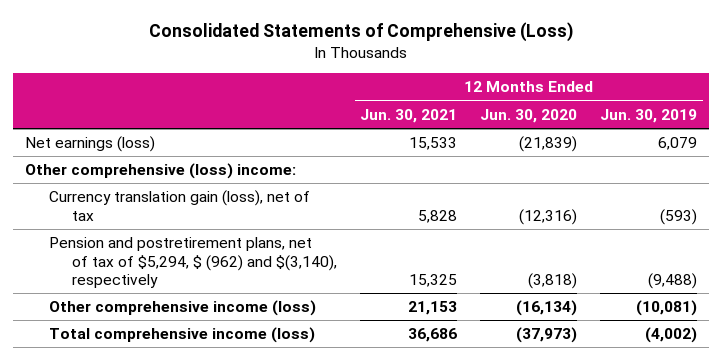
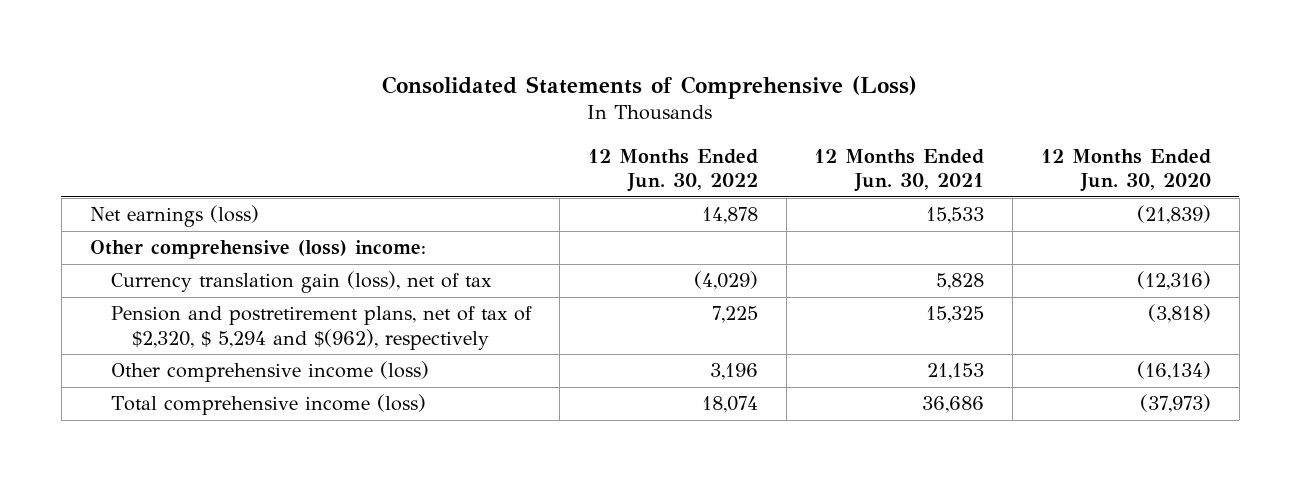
- | 12 Months Ended Jun. 30, 2021 | 12 Months Ended Jun. 30, 2020 | 12 Months Ended Jun. 30, 2019
+ | 12 Months Ended Jun. 30, 2022 | 12 Months Ended Jun. 30, 2021 | 12 Months Ended Jun. 30, 2020
- Pension and postretirement plans, net of tax of $5,294, $ (962) and $(3,140), respectively | 15,325 | (3,818) | (9,488)
+ Pension and postretirement plans, net of tax of $2,320, $ 5,294 and $(962), respectively | 7,225 | 15,325 | (3,818)

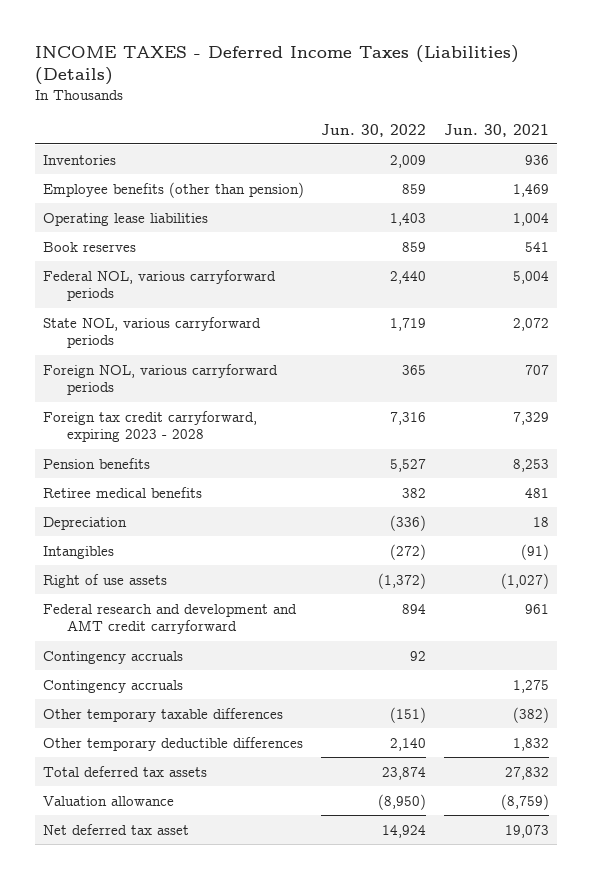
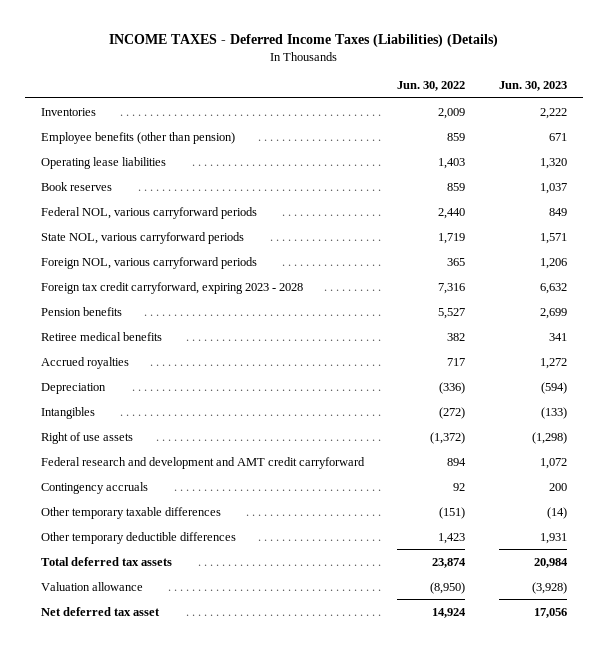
- | Jun. 30, 2022 | Jun. 30, 2021
+ | Jun. 30, 2022 | Jun. 30, 2023
+ Accrued royalties | 717 | 1,272
- Contingency accruals | | 1,275
- Other temporary deductible differences | 2,140 | 1,832
+ Other temporary deductible differences | 1,423 | 1,931

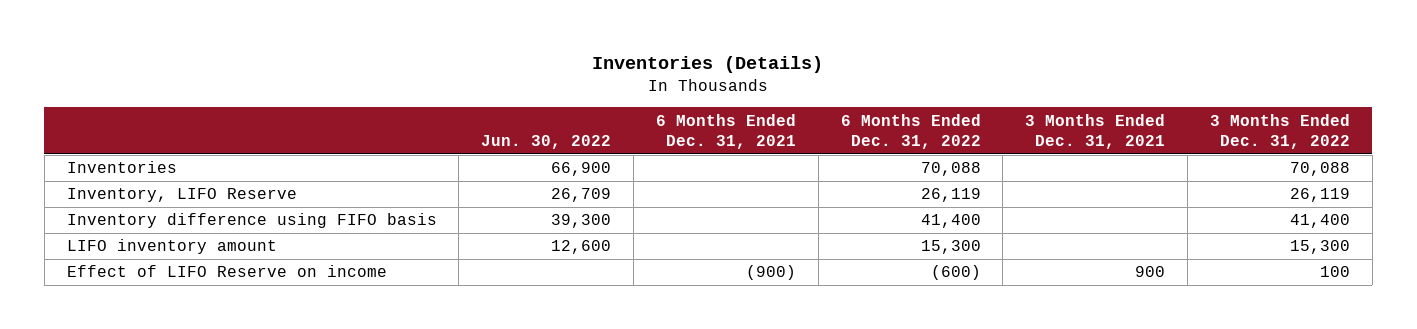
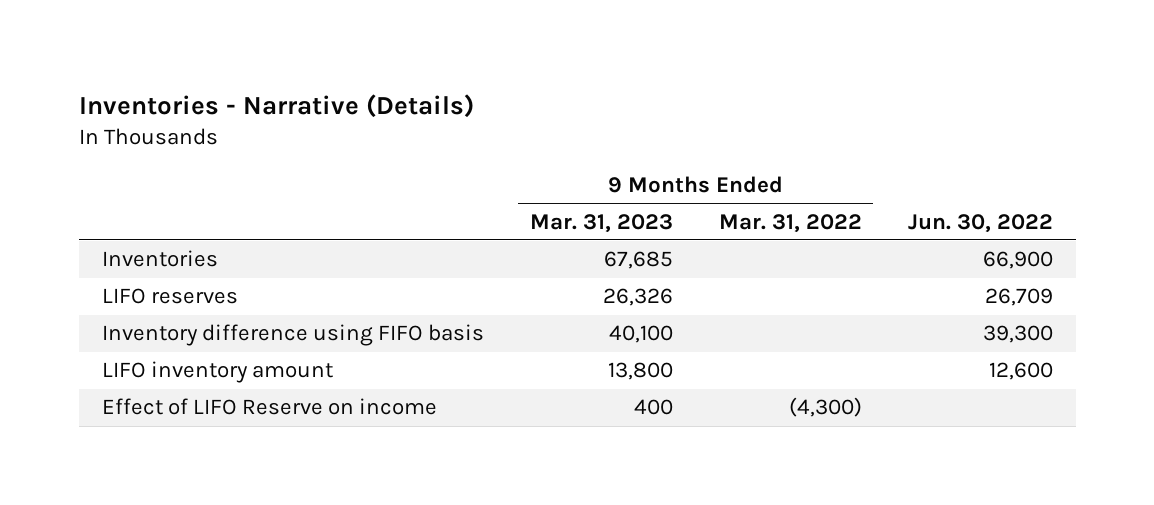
- Inventories (Details)
+ Inventories - Narrative (Details)
- | Jun. 30, 2022 | 6 Months Ended Dec. 31, 2021 | 6 Months Ended Dec. 31, 2022 | 3 Months Ended Dec. 31, 2021 | 3 Months Ended Dec. 31, 2022
+ | 9 Months Ended Mar. 31, 2023 | 9 Months Ended Mar. 31, 2022 | Jun. 30, 2022
- Inventory, LIFO Reserve | 26,709 | | 26,119 | | 26,119
+ LIFO reserves | 26,326 | | 26,709

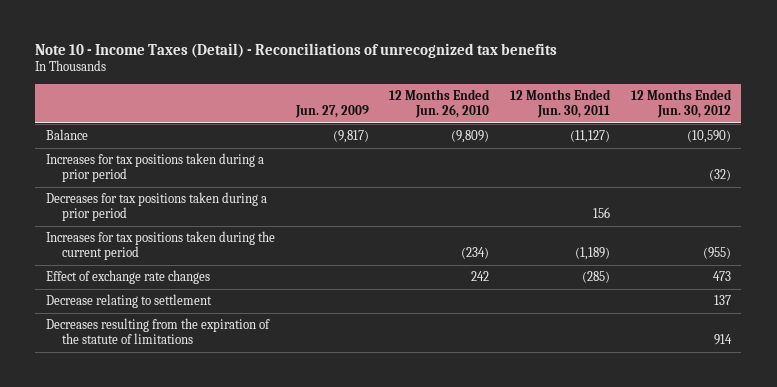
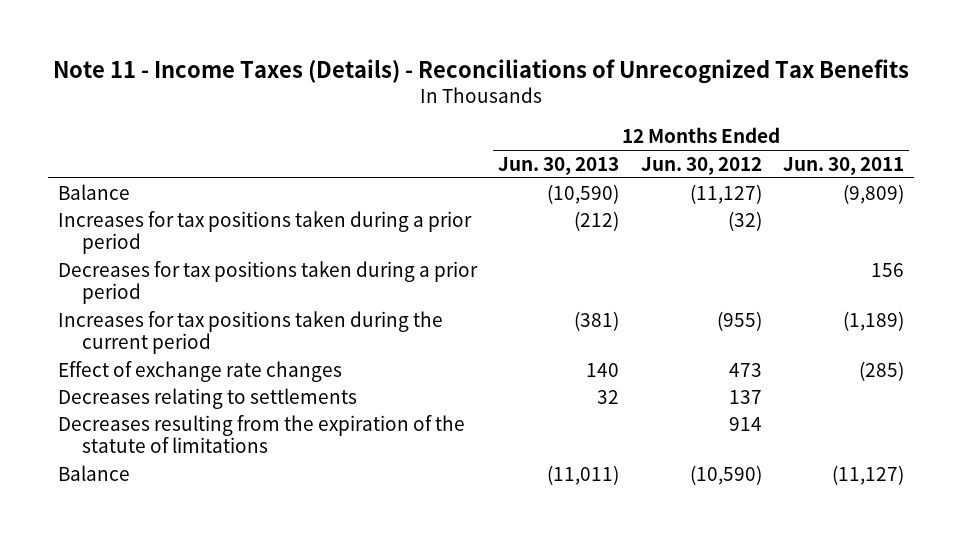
- Note 10 - Income Taxes (Detail) - Reconciliations of unrecognized tax benefits
+ Note 11 - Income Taxes (Details) - Reconciliations of Unrecognized Tax Benefits
- | Jun. 27, 2009 | 12 Months Ended Jun. 26, 2010 | 12 Months Ended Jun. 30, 2011 | 12 Months Ended Jun. 30, 2012
+ | 12 Months Ended Jun. 30, 2013 | 12 Months Ended Jun. 30, 2012 | 12 Months Ended Jun. 30, 2011
+ Balance | (10,590) | (11,127) | (9,809)
- Decrease relating to settlement | | | | 137
+ Decreases relating to settlements | 32 | 137 |
moved down: Balance | (11,011) | (10,590) | (11,127)

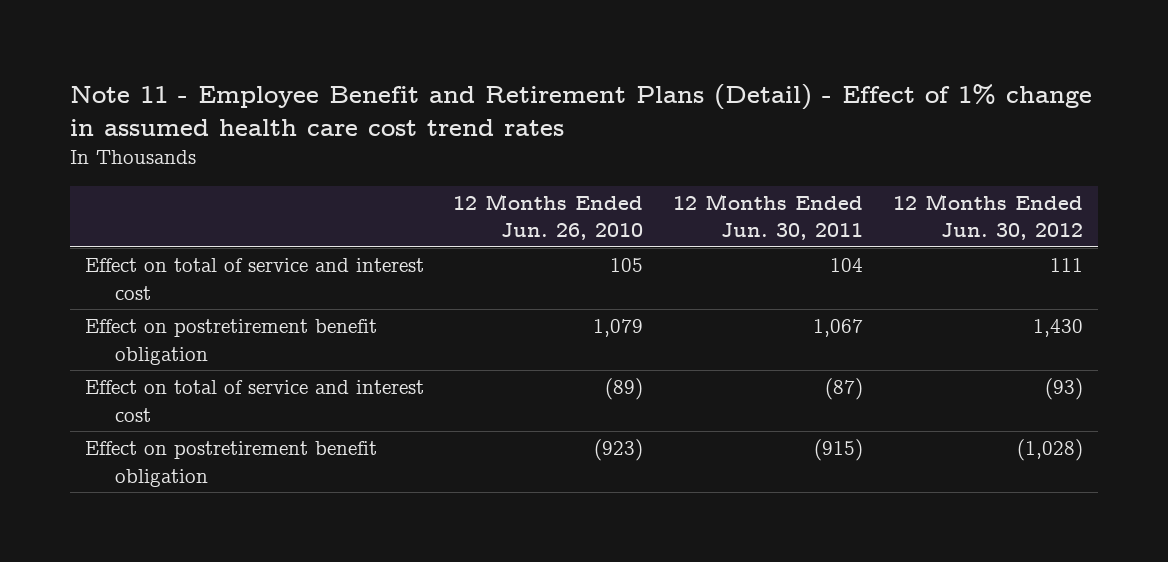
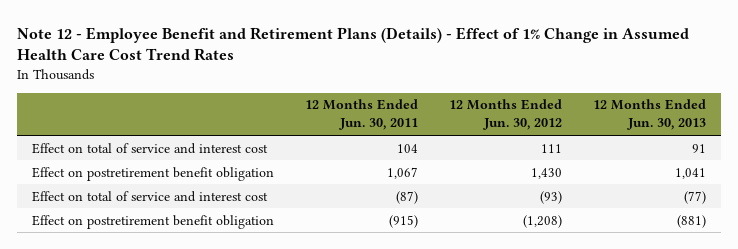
- Note 11 - Employee Benefit and Retirement Plans (Detail) - Effect of 1% change in assumed health care cost trend rates
+ Note 12 - Employee Benefit and Retirement Plans (Details) - Effect of 1% Change in Assumed Health Care Cost Trend Rates
- | 12 Months Ended Jun. 26, 2010 | 12 Months Ended Jun. 30, 2011 | 12 Months Ended Jun. 30, 2012
+ | 12 Months Ended Jun. 30, 2011 | 12 Months Ended Jun. 30, 2012 | 12 Months Ended Jun. 30, 2013
- Effect on postretirement benefit obligation | (923) | (915) | (1,028)
+ Effect on postretirement benefit obligation | (915) | (1,208) | (881)

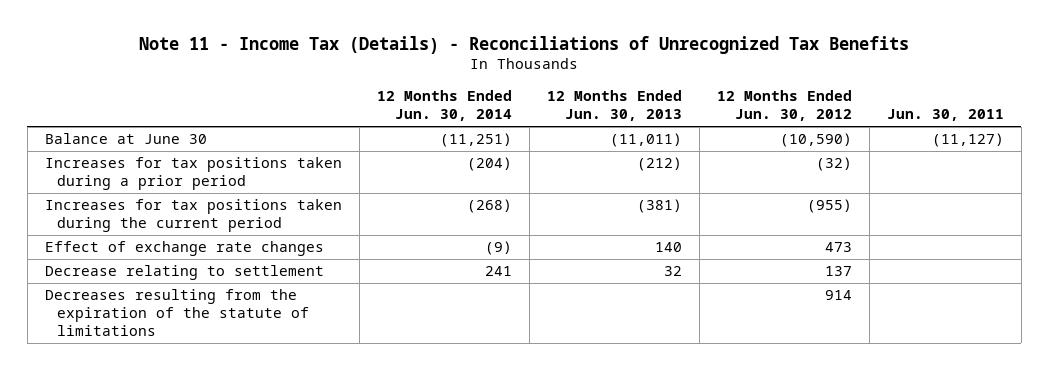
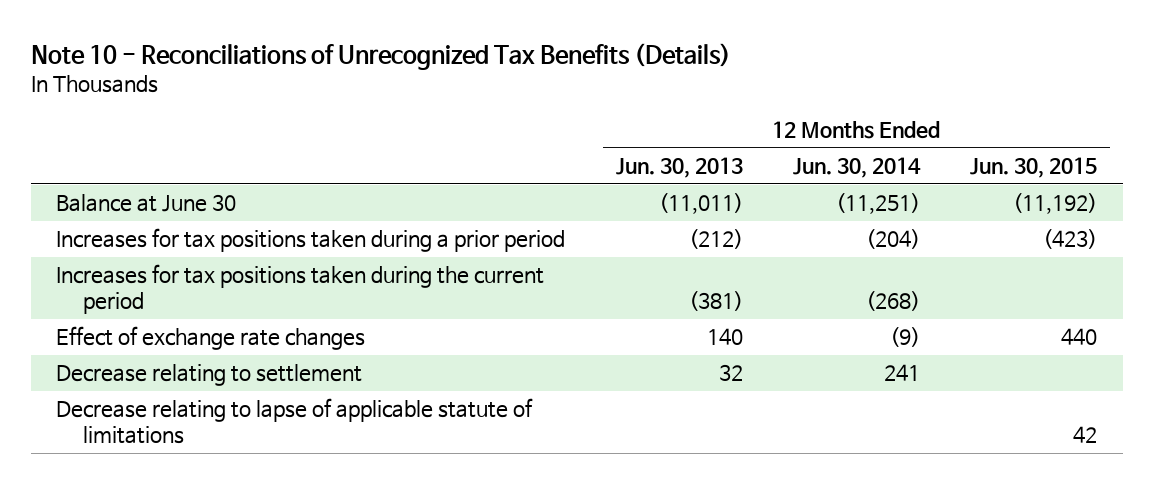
- Note 11 - Income Tax (Details) - Reconciliations of Unrecognized Tax Benefits
+ Note 10 - Reconciliations of Unrecognized Tax Benefits (Details)
- | 12 Months Ended Jun. 30, 2014 | 12 Months Ended Jun. 30, 2013 | 12 Months Ended Jun. 30, 2012 | Jun. 30, 2011
+ | 12 Months Ended Jun. 30, 2013 | 12 Months Ended Jun. 30, 2014 | 12 Months Ended Jun. 30, 2015
- Decreases resulting from the expiration of the statute of limitations | | | 914 |
+ Decrease relating to lapse of applicable statute of limitations | | | 42

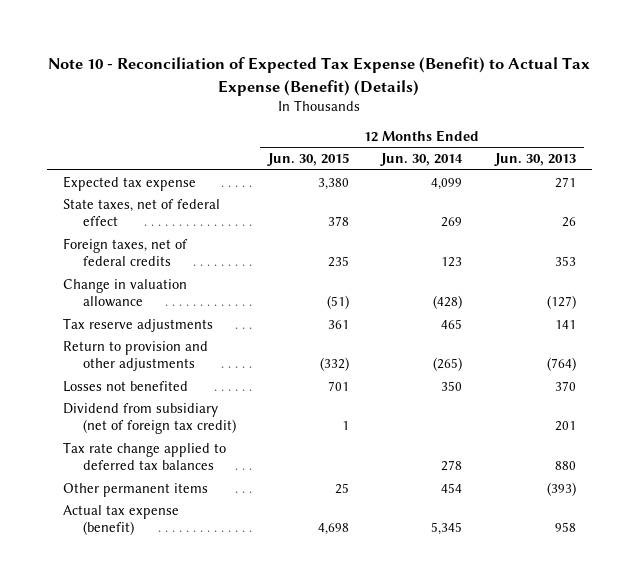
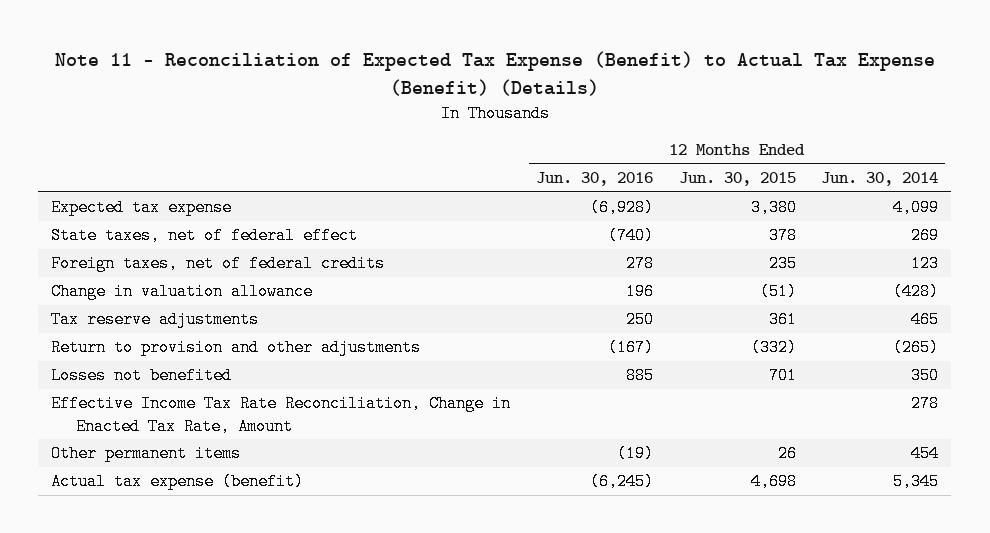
- Note 10 - Reconciliation of Expected Tax Expense (Benefit) to Actual Tax Expense (Benefit) (Details)
+ Note 11 - Reconciliation of Expected Tax Expense (Benefit) to Actual Tax Expense (Benefit) (Details)
- | 12 Months Ended Jun. 30, 2015 | 12 Months Ended Jun. 30, 2014 | 12 Months Ended Jun. 30, 2013
+ | 12 Months Ended Jun. 30, 2016 | 12 Months Ended Jun. 30, 2015 | 12 Months Ended Jun. 30, 2014
- Dividend from subsidiary (net of foreign tax credit) | 1 | | 201
- Tax rate change applied to deferred tax balances | | 278 | 880
- Other permanent items | 25 | 454 | (393)
+ Effective Income Tax Rate Reconciliation, Change in Enacted Tax Rate, Amount | | | 278
+ Other permanent items | (19) | 26 | 454

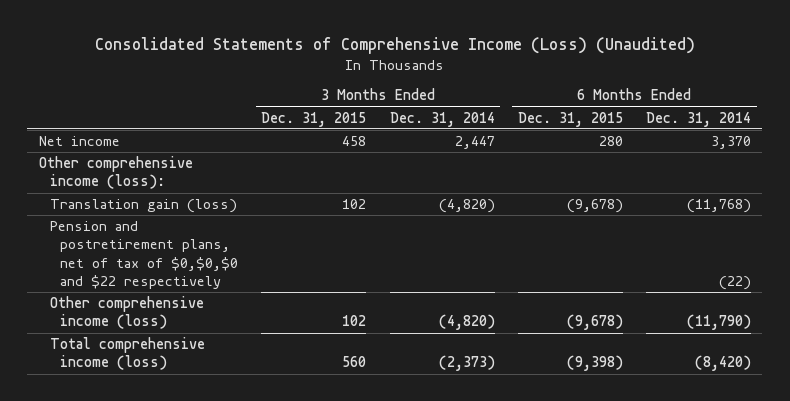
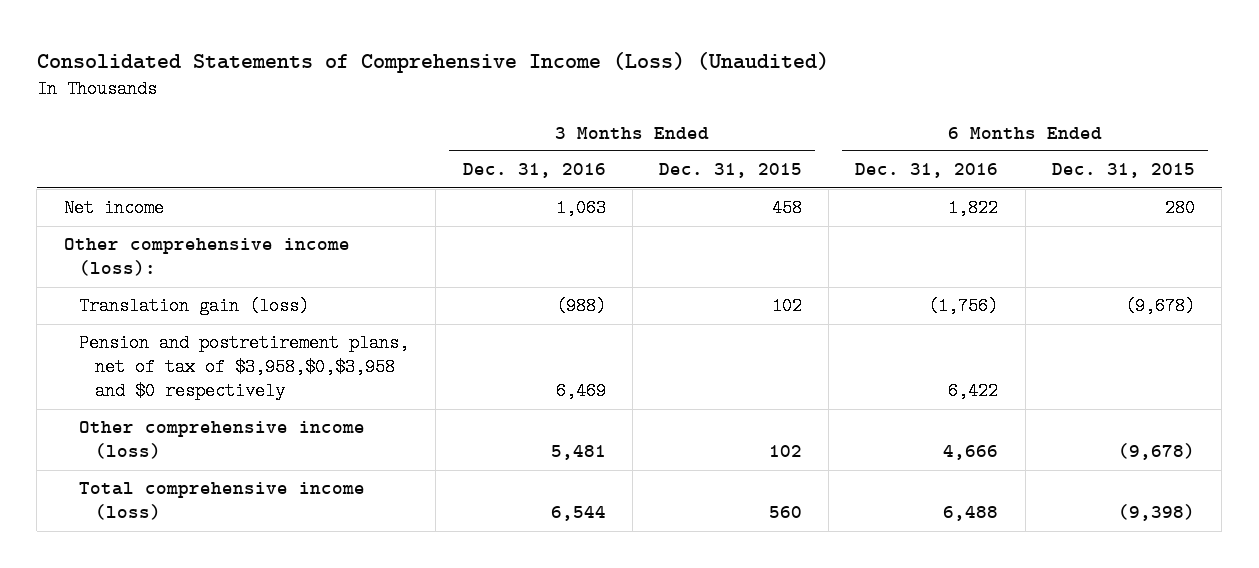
- | 3 Months Ended Dec. 31, 2015 | 3 Months Ended Dec. 31, 2014 | 6 Months Ended Dec. 31, 2015 | 6 Months Ended Dec. 31, 2014
+ | 3 Months Ended Dec. 31, 2016 | 3 Months Ended Dec. 31, 2015 | 6 Months Ended Dec. 31, 2016 | 6 Months Ended Dec. 31, 2015
- Pension and postretirement plans, net of tax of $0,$0,$0 and $22 respectively | | | | (22)
+ Pension and postretirement plans, net of tax of $3,958,$0,$3,958 and $0 respectively | 6,469 | | 6,422 |

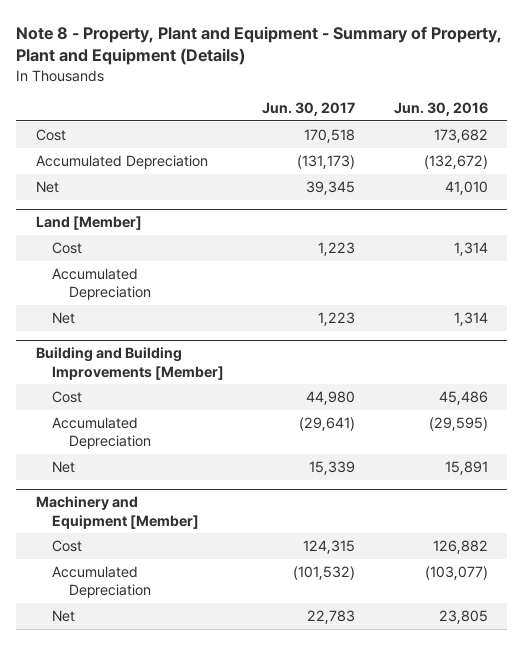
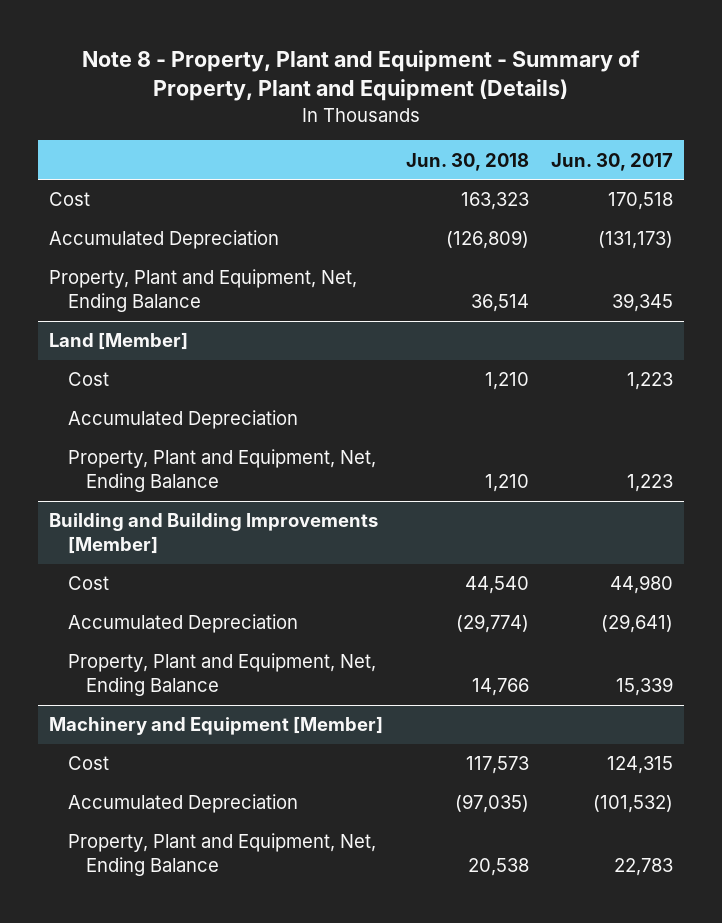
- | Jun. 30, 2017 | Jun. 30, 2016
+ | Jun. 30, 2018 | Jun. 30, 2017
- Net | 39,345 | 41,010
+ Property, Plant and Equipment, Net, Ending Balance | 36,514 | 39,345
@ Land [Member]
- Net | 1,223 | 1,314
+ Property, Plant and Equipment, Net, Ending Balance | 1,210 | 1,223
@ Building and Building Improvements [Member]
- Net | 15,339 | 15,891
+ Property, Plant and Equipment, Net, Ending Balance | 14,766 | 15,339
@ Machinery and Equipment [Member]
- Net | 22,783 | 23,805
+ Property, Plant and Equipment, Net, Ending Balance | 20,538 | 22,783

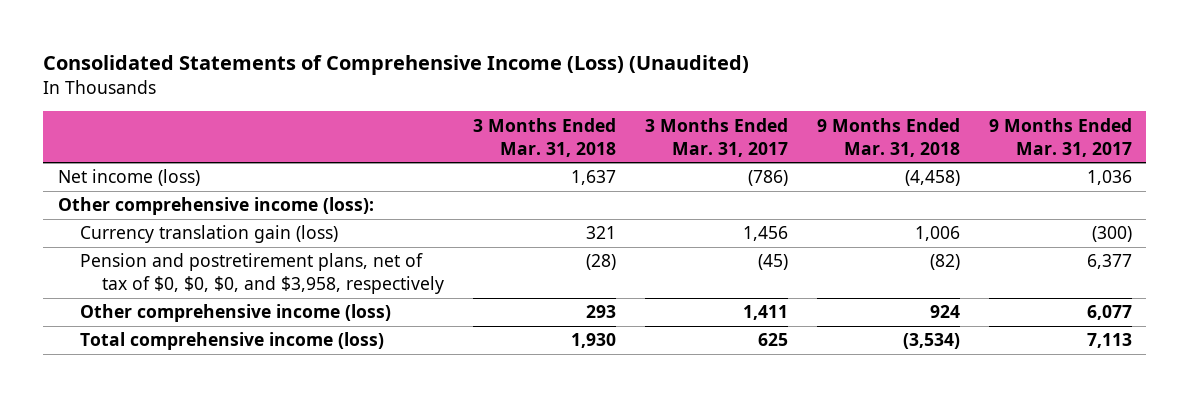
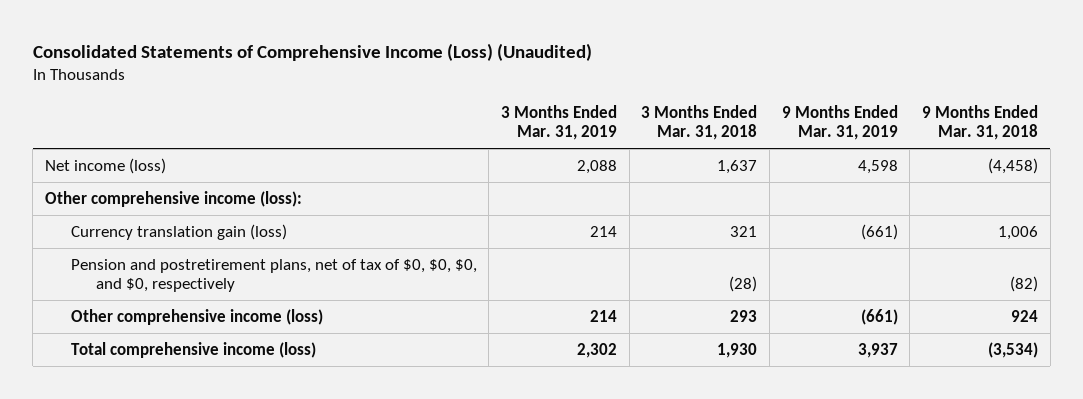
- | 3 Months Ended Mar. 31, 2018 | 3 Months Ended Mar. 31, 2017 | 9 Months Ended Mar. 31, 2018 | 9 Months Ended Mar. 31, 2017
+ | 3 Months Ended Mar. 31, 2019 | 3 Months Ended Mar. 31, 2018 | 9 Months Ended Mar. 31, 2019 | 9 Months Ended Mar. 31, 2018
- Pension and postretirement plans, net of tax of $0, $0, $0, and $3,958, respectively | (28) | (45) | (82) | 6,377
+ Pension and postretirement plans, net of tax of $0, $0, $0, and $0, respectively | | (28) | | (82)

